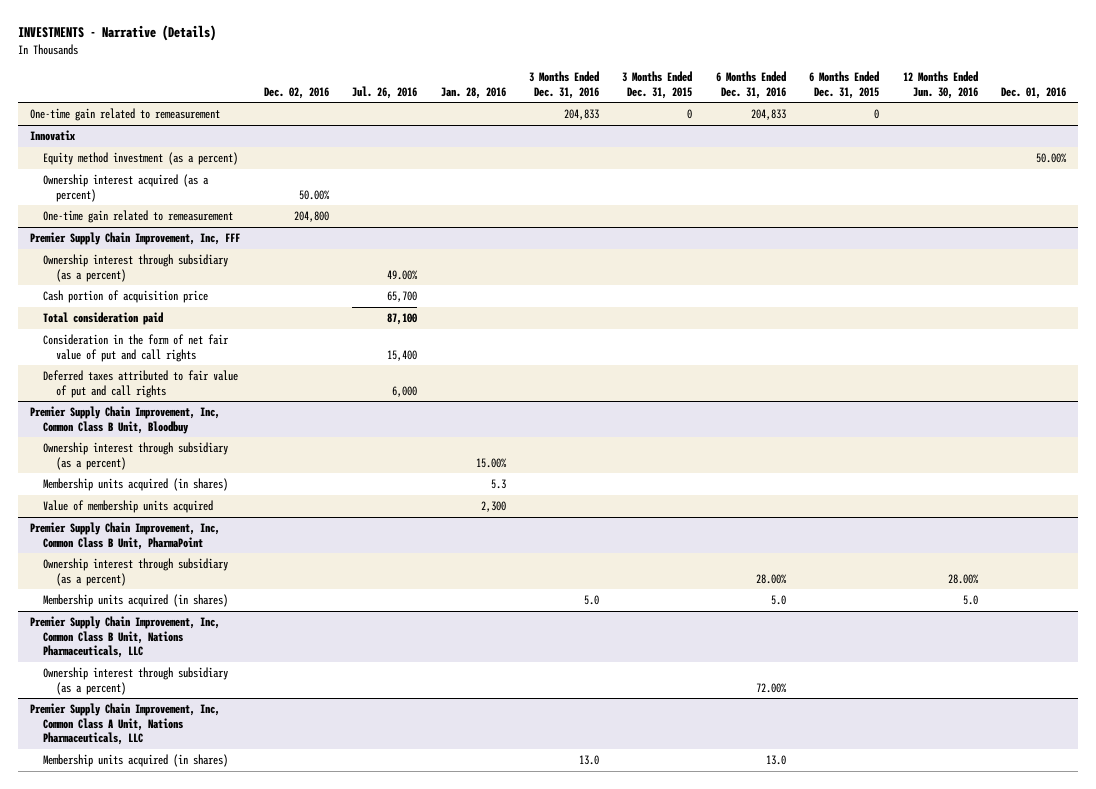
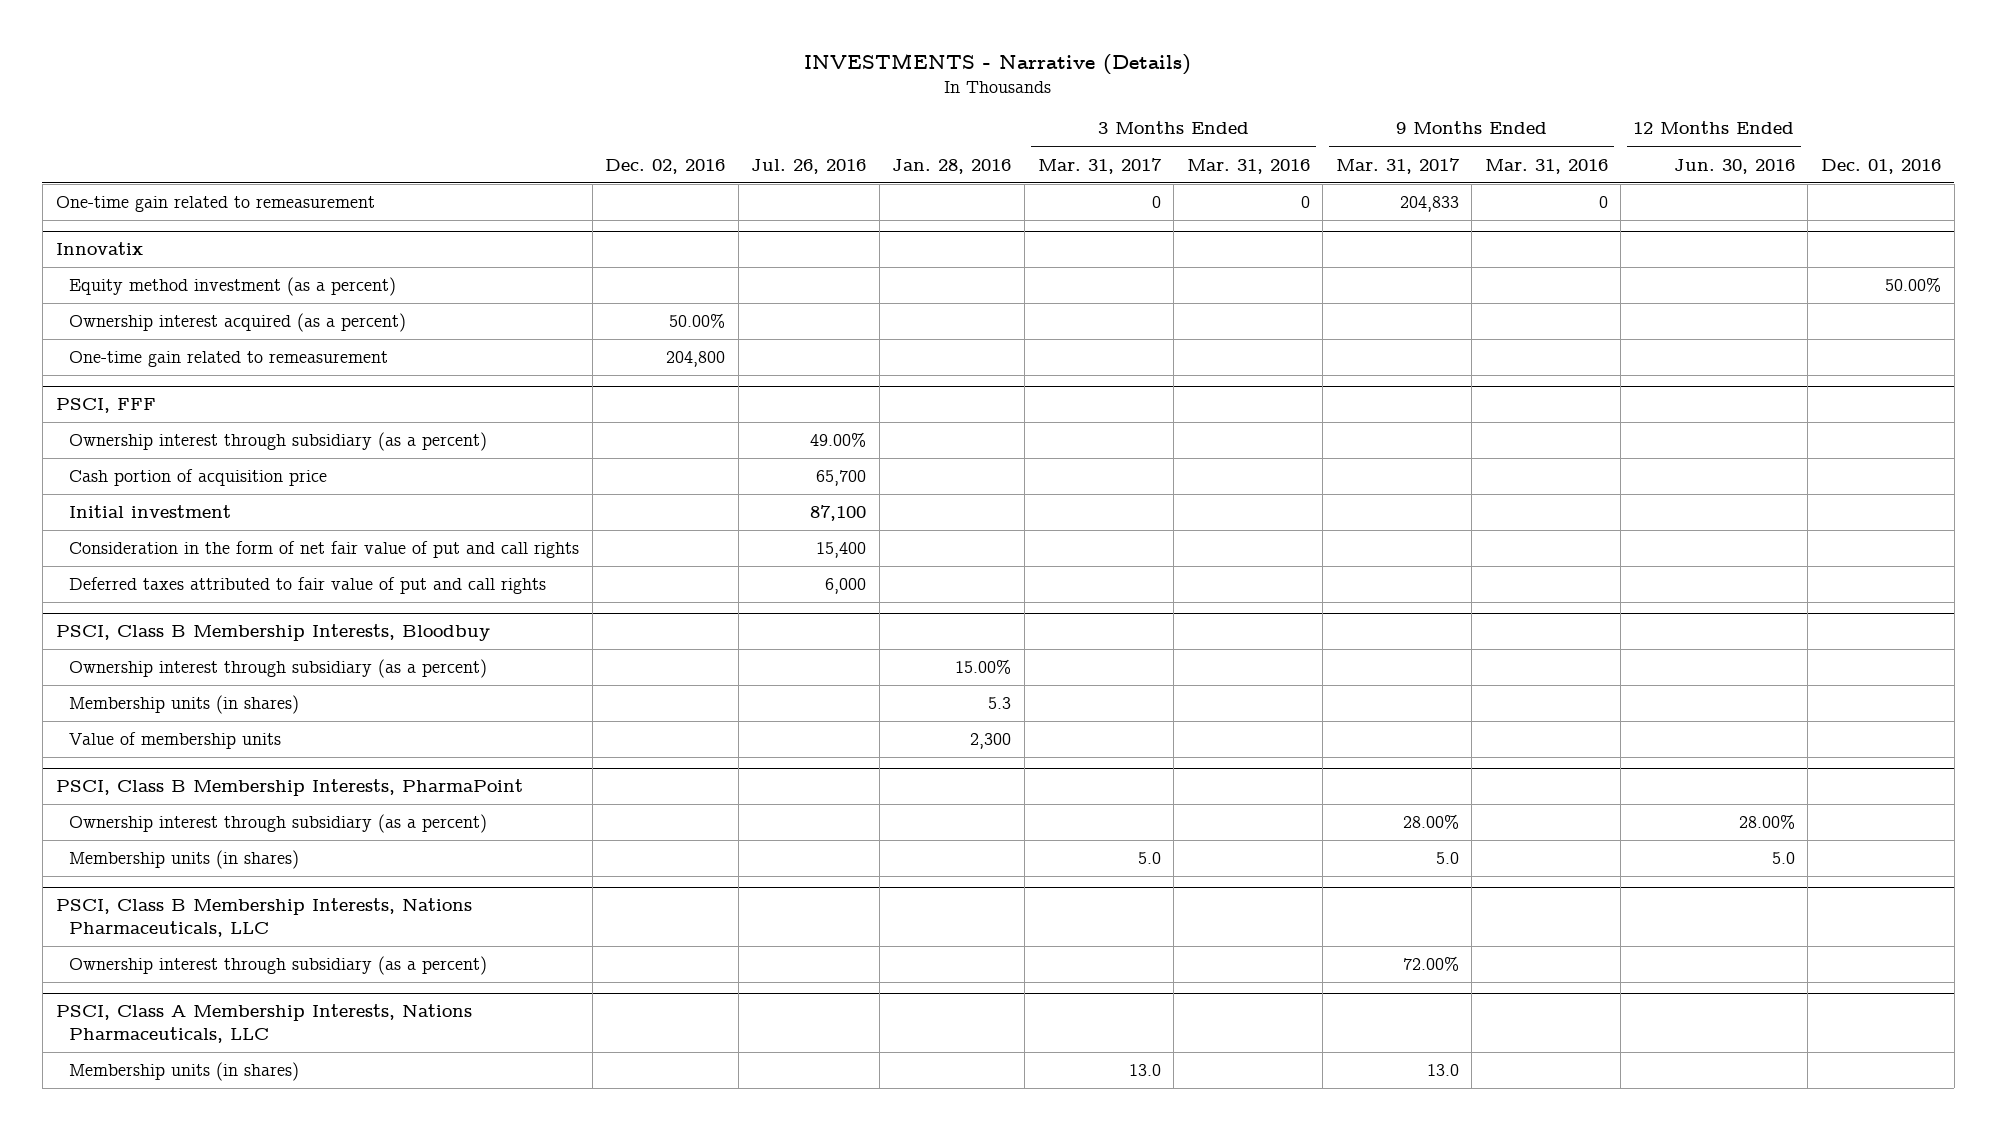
- | Dec. 02, 2016 | Jul. 26, 2016 | Jan. 28, 2016 | 3 Months Ended Dec. 31, 2016 | 3 Months Ended Dec. 31, 2015 | 6 Months Ended Dec. 31, 2016 | 6 Months Ended Dec. 31, 2015 | 12 Months Ended Jun. 30, 2016 | Dec. 01, 2016
+ | Dec. 02, 2016 | Jul. 26, 2016 | Jan. 28, 2016 | 3 Months Ended Mar. 31, 2017 | 3 Months Ended Mar. 31, 2016 | 9 Months Ended Mar. 31, 2017 | 9 Months Ended Mar. 31, 2016 | 12 Months Ended Jun. 30, 2016 | Dec. 01, 2016
- Premier Supply Chain Improvement, Inc, FFF
+ PSCI, FFF
- Total consideration paid | | 87,100 | | | | | | |
+ Initial investment | | 87,100 | | | | | | |
- Premier Supply Chain Improvement, Inc, Common Class B Unit, Bloodbuy
+ PSCI, Class B Membership Interests, Bloodbuy
- Membership units acquired (in shares) | | | 5.3 | | | | | |
- Value of membership units acquired | | | 2,300 | | | | | |
- Premier Supply Chain Improvement, Inc, Common Class B Unit, PharmaPoint
+ Membership units (in shares) | | | 5.3 | | | | | |
+ Value of membership units | | | 2,300 | | | | | |
+ PSCI, Class B Membership Interests, PharmaPoint
- Membership units acquired (in shares) | | | | 5.0 | | 5.0 | | 5.0 |
- Premier Supply Chain Improvement, Inc, Common Class B Unit, Nations Pharmaceuticals, LLC
- Ownership interest through subsidiary (as a percent) | | | | | | 72.00% | | |
- Premier Supply Chain Improvement, Inc, Common Class A Unit, Nations Pharmaceuticals, LLC
- Membership units acquired (in shares) | | | | 13.0 | | 13.0 | | |
+ Membership units (in shares) | | | | 5.0 | | 5.0 | | 5.0 |
+ PSCI, Class B Membership Interests, Nations Pharmaceuticals, LLC
+ Ownership interest through subsidiary (as a percent) | | | | | | 72.00% | | |
+ PSCI, Class A Membership Interests, Nations Pharmaceuticals, LLC
+ Membership units (in shares) | | | | 13.0 | | 13.0 | | |

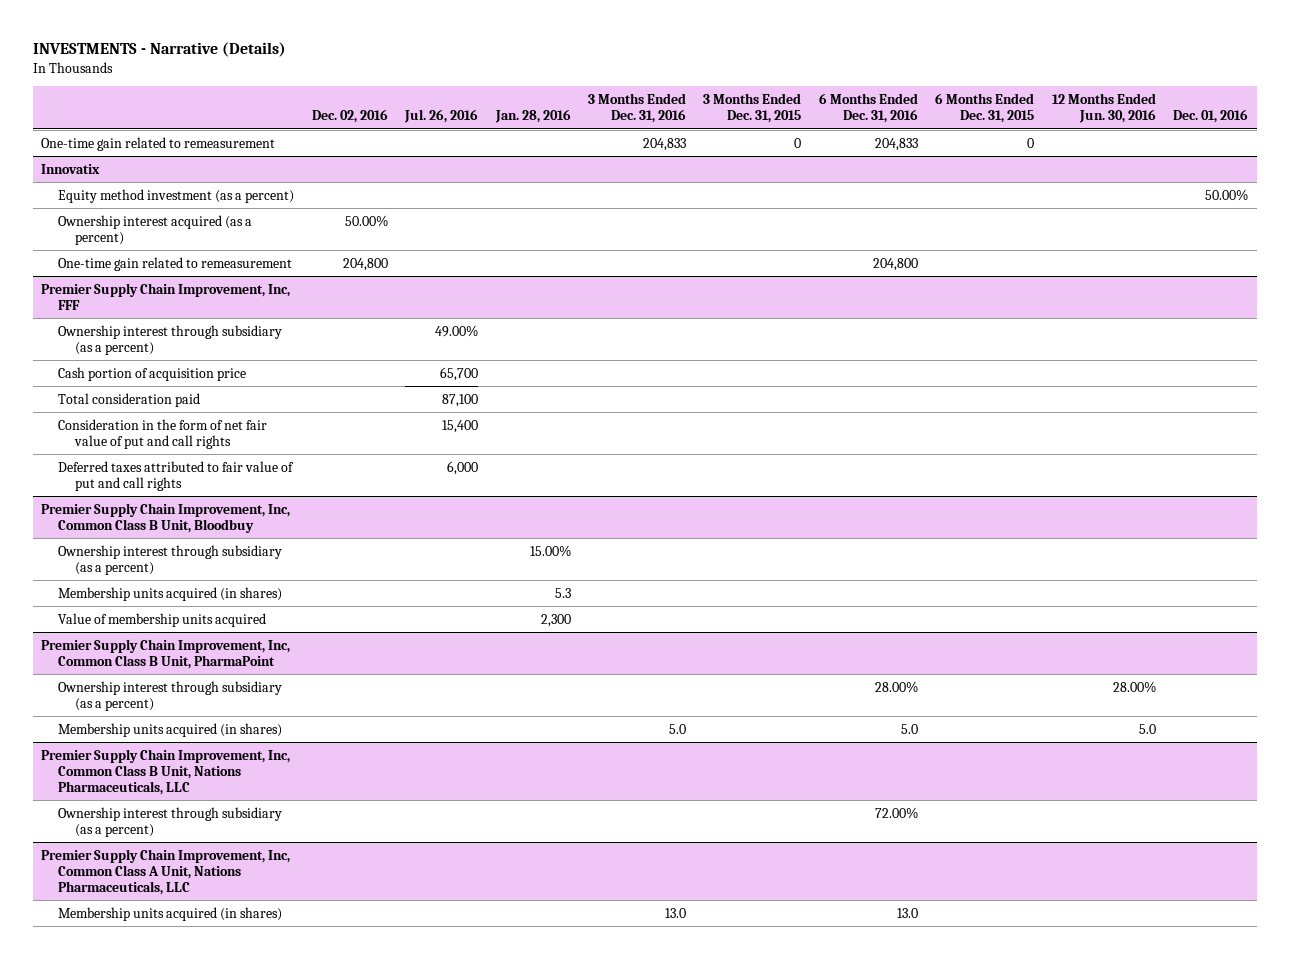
- | Dec. 02, 2016 | Jul. 26, 2016 | Jan. 28, 2016 | 3 Months Ended Mar. 31, 2017 | 3 Months Ended Mar. 31, 2016 | 9 Months Ended Mar. 31, 2017 | 9 Months Ended Mar. 31, 2016 | 12 Months Ended Jun. 30, 2016 | Dec. 01, 2016
+ | Dec. 02, 2016 | Jul. 26, 2016 | Jan. 28, 2016 | 3 Months Ended Dec. 31, 2016 | 3 Months Ended Dec. 31, 2015 | 6 Months Ended Dec. 31, 2016 | 6 Months Ended Dec. 31, 2015 | 12 Months Ended Jun. 30, 2016 | Dec. 01, 2016
- PSCI, FFF
+ Premier Supply Chain Improvement, Inc, FFF
- Initial investment | | 87,100 | | | | | | |
+ Total consideration paid | | 87,100 | | | | | | |
- PSCI, Class B Membership Interests, Bloodbuy
+ Premier Supply Chain Improvement, Inc, Common Class B Unit, Bloodbuy
- Membership units (in shares) | | | 5.3 | | | | | |
- Value of membership units | | | 2,300 | | | | | |
- PSCI, Class B Membership Interests, PharmaPoint
+ Membership units acquired (in shares) | | | 5.3 | | | | | |
+ Value of membership units acquired | | | 2,300 | | | | | |
+ Premier Supply Chain Improvement, Inc, Common Class B Unit, PharmaPoint
- Membership units (in shares) | | | | 5.0 | | 5.0 | | 5.0 |
- PSCI, Class B Membership Interests, Nations Pharmaceuticals, LLC
- Ownership interest through subsidiary (as a percent) | | | | | | 72.00% | | |
- PSCI, Class A Membership Interests, Nations Pharmaceuticals, LLC
- Membership units (in shares) | | | | 13.0 | | 13.0 | | |
+ Membership units acquired (in shares) | | | | 5.0 | | 5.0 | | 5.0 |
+ Premier Supply Chain Improvement, Inc, Common Class B Unit, Nations Pharmaceuticals, LLC
+ Ownership interest through subsidiary (as a percent) | | | | | | 72.00% | | |
+ Premier Supply Chain Improvement, Inc, Common Class A Unit, Nations Pharmaceuticals, LLC
+ Membership units acquired (in shares) | | | | 13.0 | | 13.0 | | |

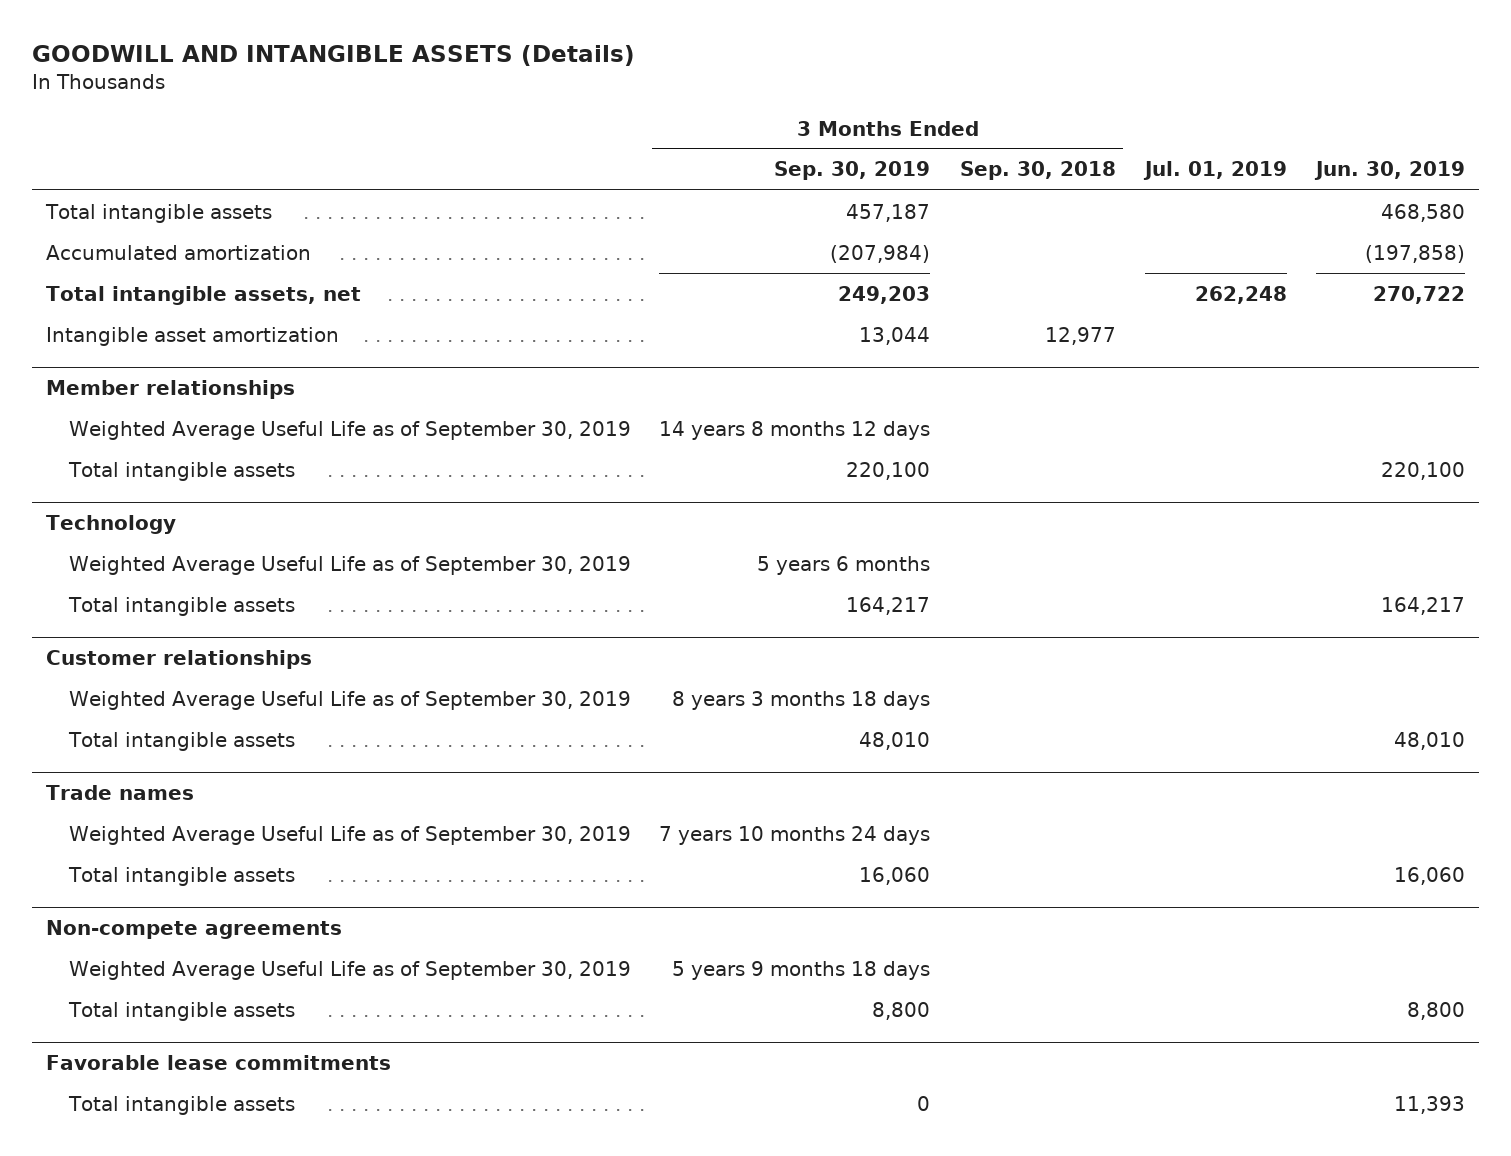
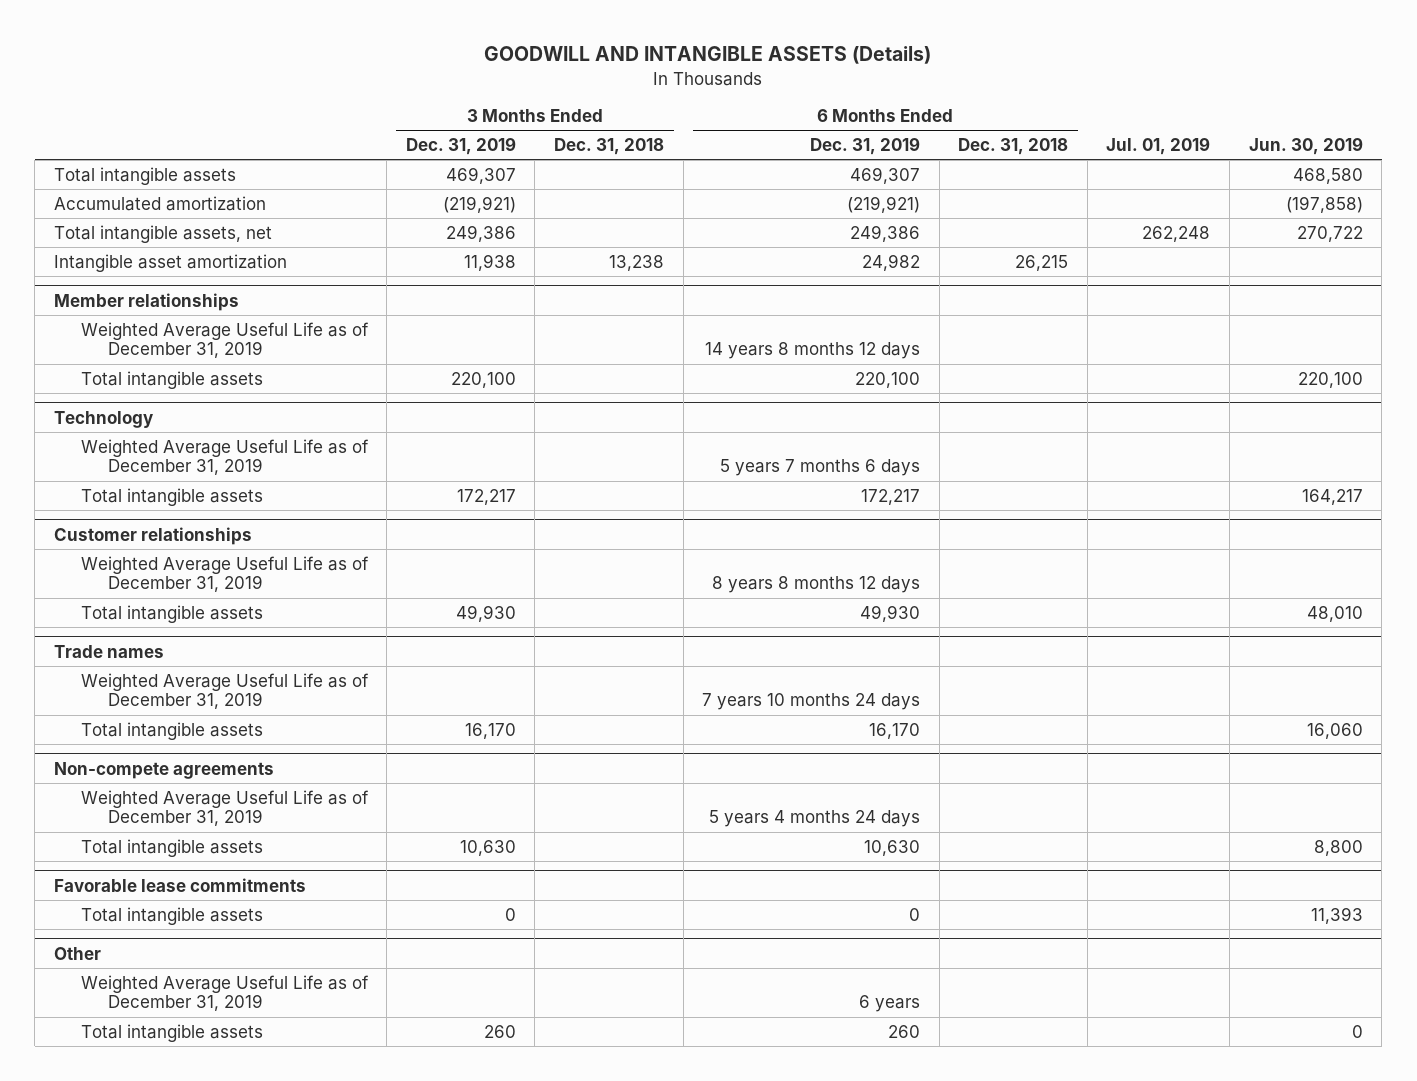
- | 3 Months Ended Sep. 30, 2019 | 3 Months Ended Sep. 30, 2018 | Jul. 01, 2019 | Jun. 30, 2019
+ | 3 Months Ended Dec. 31, 2019 | 3 Months Ended Dec. 31, 2018 | 6 Months Ended Dec. 31, 2019 | 6 Months Ended Dec. 31, 2018 | Jul. 01, 2019 | Jun. 30, 2019
@ Member relationships
- Weighted Average Useful Life as of September 30, 2019 | 14 years 8 months 12 days | | |
+ Weighted Average Useful Life as of December 31, 2019 | | | 14 years 8 months 12 days | | |
@ Technology
- Weighted Average Useful Life as of September 30, 2019 | 5 years 6 months | | |
+ Weighted Average Useful Life as of December 31, 2019 | | | 5 years 7 months 6 days | | |
@ Customer relationships
- Weighted Average Useful Life as of September 30, 2019 | 8 years 3 months 18 days | | |
+ Weighted Average Useful Life as of December 31, 2019 | | | 8 years 8 months 12 days | | |
@ Trade names
- Weighted Average Useful Life as of September 30, 2019 | 7 years 10 months 24 days | | |
+ Weighted Average Useful Life as of December 31, 2019 | | | 7 years 10 months 24 days | | |
@ Non-compete agreements
- Weighted Average Useful Life as of September 30, 2019 | 5 years 9 months 18 days | | |
+ Weighted Average Useful Life as of December 31, 2019 | | | 5 years 4 months 24 days | | |
+ Other
+ Weighted Average Useful Life as of December 31, 2019 | | | 6 years | | |
+ Total intangible assets | 260 | | 260 | | | 0

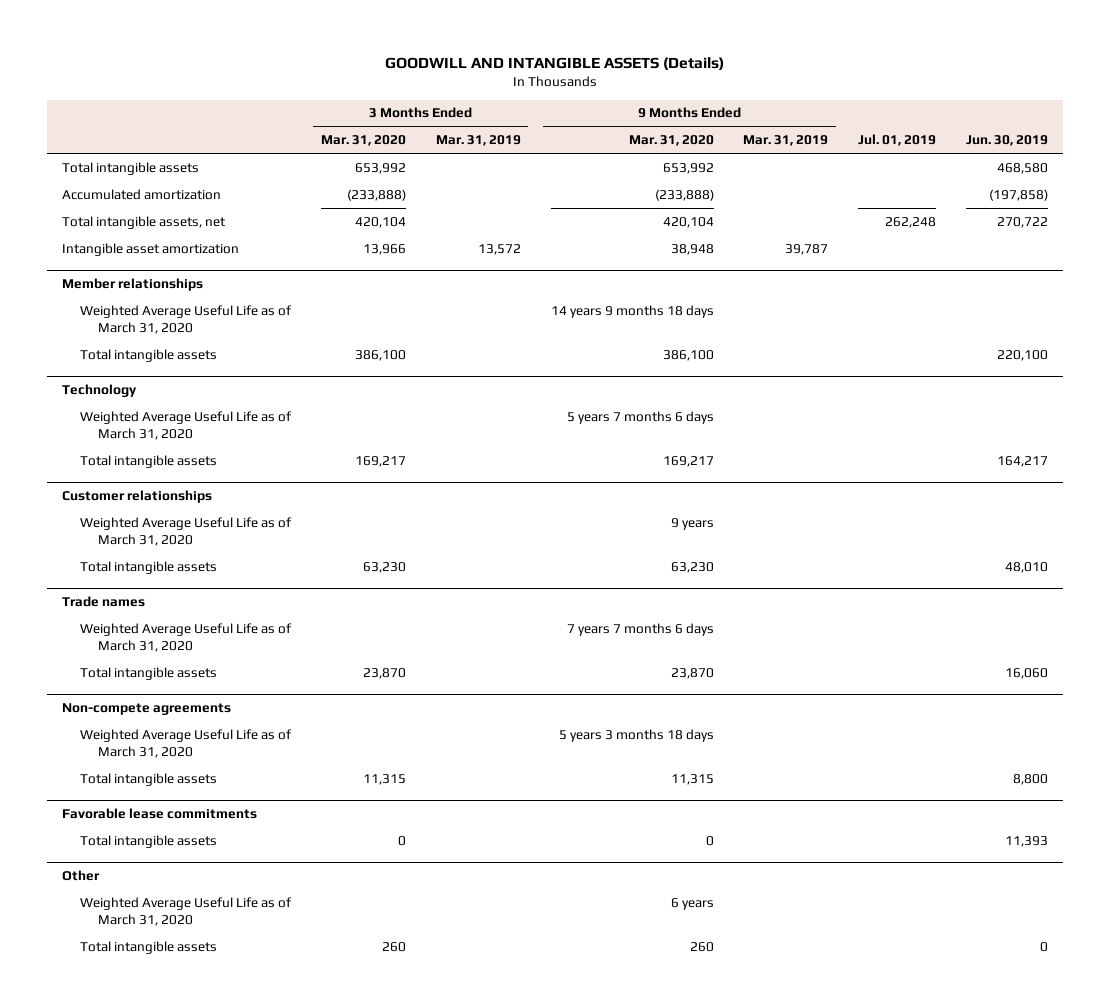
- | 3 Months Ended Dec. 31, 2019 | 3 Months Ended Dec. 31, 2018 | 6 Months Ended Dec. 31, 2019 | 6 Months Ended Dec. 31, 2018 | Jul. 01, 2019 | Jun. 30, 2019
+ | 3 Months Ended Mar. 31, 2020 | 3 Months Ended Mar. 31, 2019 | 9 Months Ended Mar. 31, 2020 | 9 Months Ended Mar. 31, 2019 | Jul. 01, 2019 | Jun. 30, 2019
@ Member relationships
- Weighted Average Useful Life as of December 31, 2019 | | | 14 years 8 months 12 days | | |
+ Weighted Average Useful Life as of March 31, 2020 | | | 14 years 9 months 18 days | | |
@ Technology
- Weighted Average Useful Life as of December 31, 2019 | | | 5 years 7 months 6 days | | |
+ Weighted Average Useful Life as of March 31, 2020 | | | 5 years 7 months 6 days | | |
@ Customer relationships
- Weighted Average Useful Life as of December 31, 2019 | | | 8 years 8 months 12 days | | |
+ Weighted Average Useful Life as of March 31, 2020 | | | 9 years | | |
@ Trade names
- Weighted Average Useful Life as of December 31, 2019 | | | 7 years 10 months 24 days | | |
+ Weighted Average Useful Life as of March 31, 2020 | | | 7 years 7 months 6 days | | |
@ Non-compete agreements
- Weighted Average Useful Life as of December 31, 2019 | | | 5 years 4 months 24 days | | |
+ Weighted Average Useful Life as of March 31, 2020 | | | 5 years 3 months 18 days | | |
@ Other
- Weighted Average Useful Life as of December 31, 2019 | | | 6 years | | |
+ Weighted Average Useful Life as of March 31, 2020 | | | 6 years | | |

